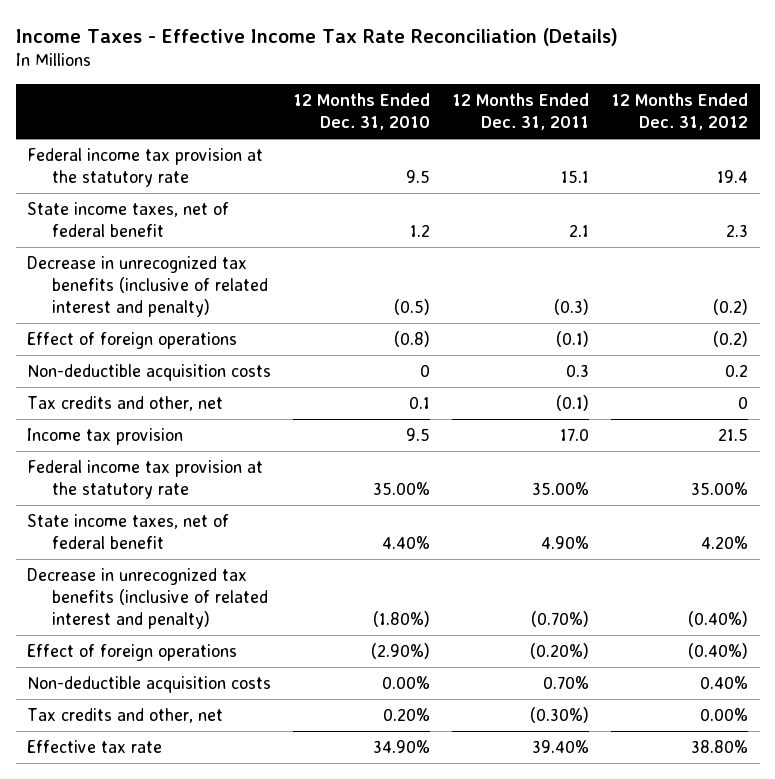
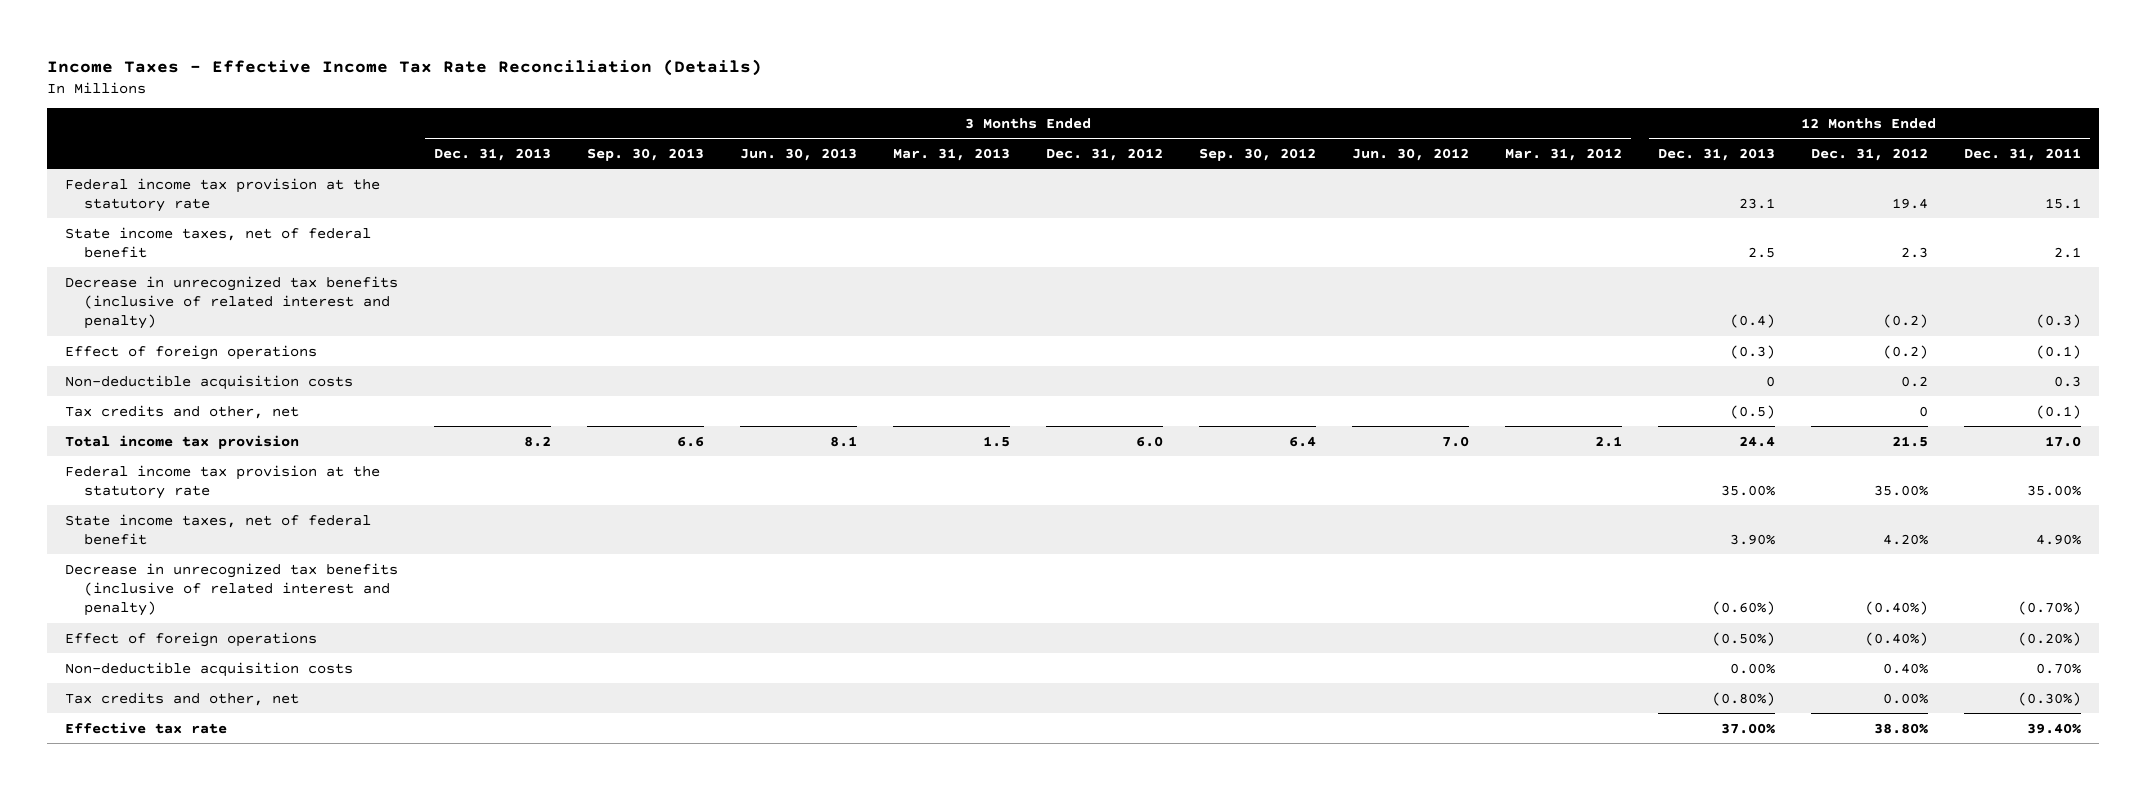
- | 12 Months Ended Dec. 31, 2010 | 12 Months Ended Dec. 31, 2011 | 12 Months Ended Dec. 31, 2012
+ | 3 Months Ended Dec. 31, 2013 | 3 Months Ended Sep. 30, 2013 | 3 Months Ended Jun. 30, 2013 | 3 Months Ended Mar. 31, 2013 | 3 Months Ended Dec. 31, 2012 | 3 Months Ended Sep. 30, 2012 | 3 Months Ended Jun. 30, 2012 | 3 Months Ended Mar. 31, 2012 | 12 Months Ended Dec. 31, 2013 | 12 Months Ended Dec. 31, 2012 | 12 Months Ended Dec. 31, 2011
- Income tax provision | 9.5 | 17.0 | 21.5
+ Total income tax provision | 8.2 | 6.6 | 8.1 | 1.5 | 6.0 | 6.4 | 7.0 | 2.1 | 24.4 | 21.5 | 17.0

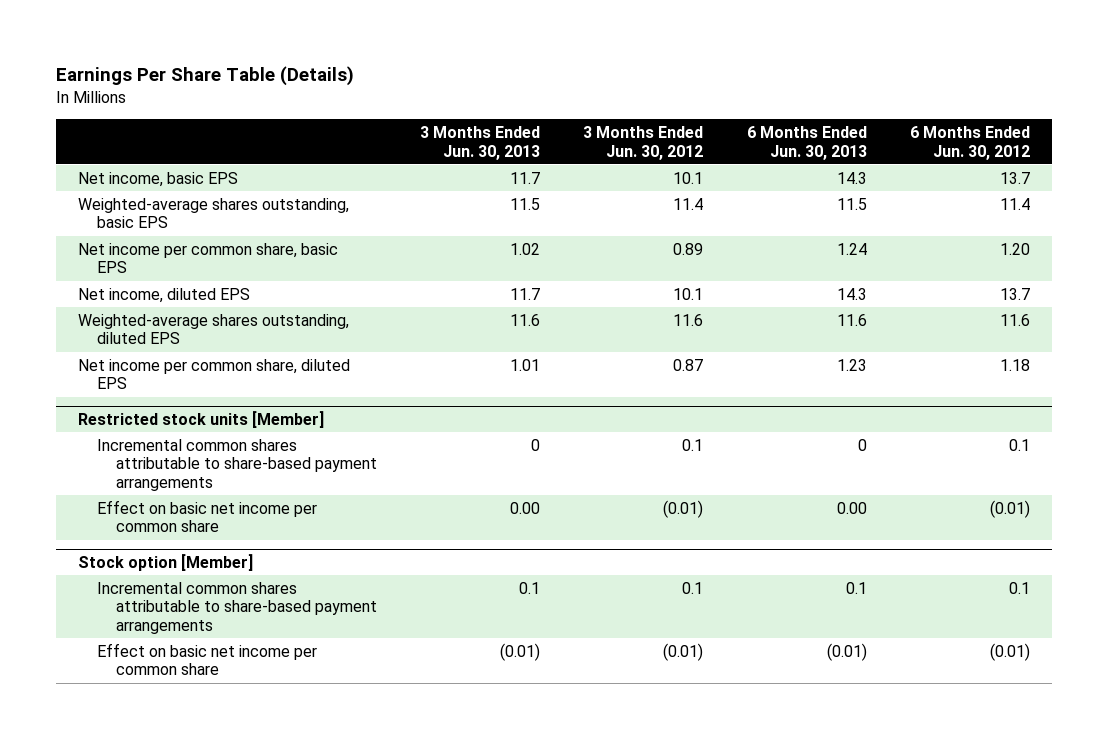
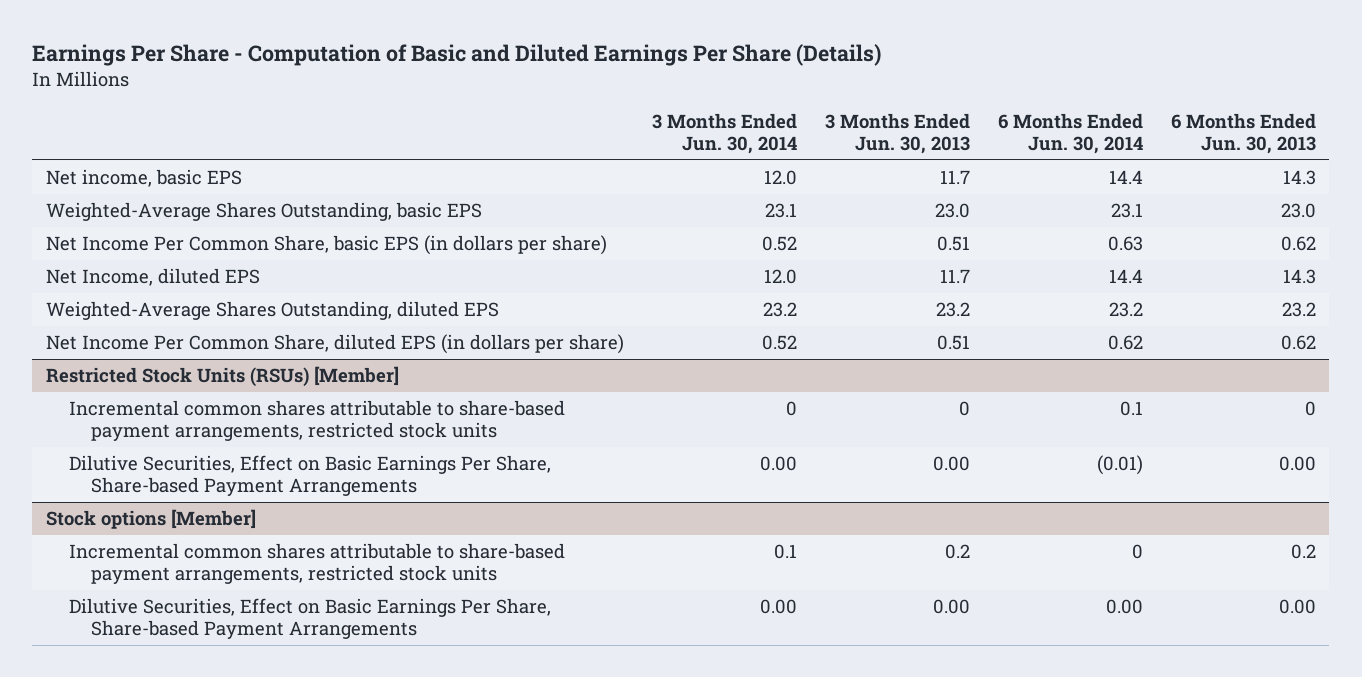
- Earnings Per Share Table (Details)
+ Earnings Per Share - Computation of Basic and Diluted Earnings Per Share (Details)
- | 3 Months Ended Jun. 30, 2013 | 3 Months Ended Jun. 30, 2012 | 6 Months Ended Jun. 30, 2013 | 6 Months Ended Jun. 30, 2012
+ | 3 Months Ended Jun. 30, 2014 | 3 Months Ended Jun. 30, 2013 | 6 Months Ended Jun. 30, 2014 | 6 Months Ended Jun. 30, 2013
- Weighted-average shares outstanding, basic EPS | 11.5 | 11.4 | 11.5 | 11.4
- Net income per common share, basic EPS | 1.02 | 0.89 | 1.24 | 1.20
- Net income, diluted EPS | 11.7 | 10.1 | 14.3 | 13.7
- Weighted-average shares outstanding, diluted EPS | 11.6 | 11.6 | 11.6 | 11.6
- Net income per common share, diluted EPS | 1.01 | 0.87 | 1.23 | 1.18
- Restricted stock units [Member]
- Incremental common shares attributable to share-based payment arrangements | 0 | 0.1 | 0 | 0.1
- Effect on basic net income per common share | 0.00 | (0.01) | 0.00 | (0.01)
- Stock option [Member]
- Incremental common shares attributable to share-based payment arrangements | 0.1 | 0.1 | 0.1 | 0.1
- Effect on basic net income per common share | (0.01) | (0.01) | (0.01) | (0.01)
+ Weighted-Average Shares Outstanding, basic EPS | 23.1 | 23.0 | 23.1 | 23.0
+ Net Income Per Common Share, basic EPS (in dollars per share) | 0.52 | 0.51 | 0.63 | 0.62
+ Net Income, diluted EPS | 12.0 | 11.7 | 14.4 | 14.3
+ Weighted-Average Shares Outstanding, diluted EPS | 23.2 | 23.2 | 23.2 | 23.2
+ Net Income Per Common Share, diluted EPS (in dollars per share) | 0.52 | 0.51 | 0.62 | 0.62
+ Restricted Stock Units (RSUs) [Member]
+ Incremental common shares attributable to share-based payment arrangements, restricted stock units | 0 | 0 | 0.1 | 0
+ Dilutive Securities, Effect on Basic Earnings Per Share, Share-based Payment Arrangements | 0.00 | 0.00 | (0.01) | 0.00
+ Stock options [Member]
+ Incremental common shares attributable to share-based payment arrangements, restricted stock units | 0.1 | 0.2 | 0 | 0.2
+ Dilutive Securities, Effect on Basic Earnings Per Share, Share-based Payment Arrangements | 0.00 | 0.00 | 0.00 | 0.00

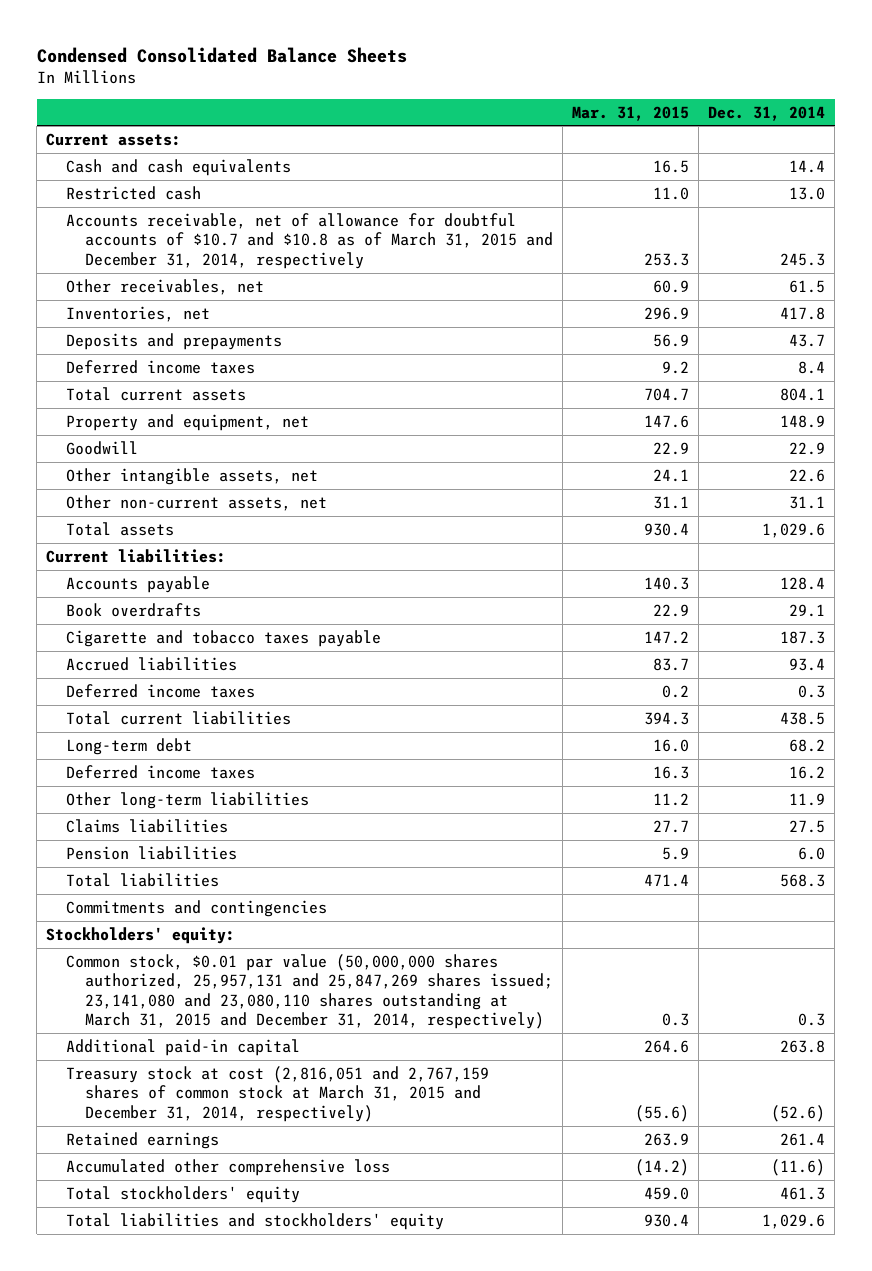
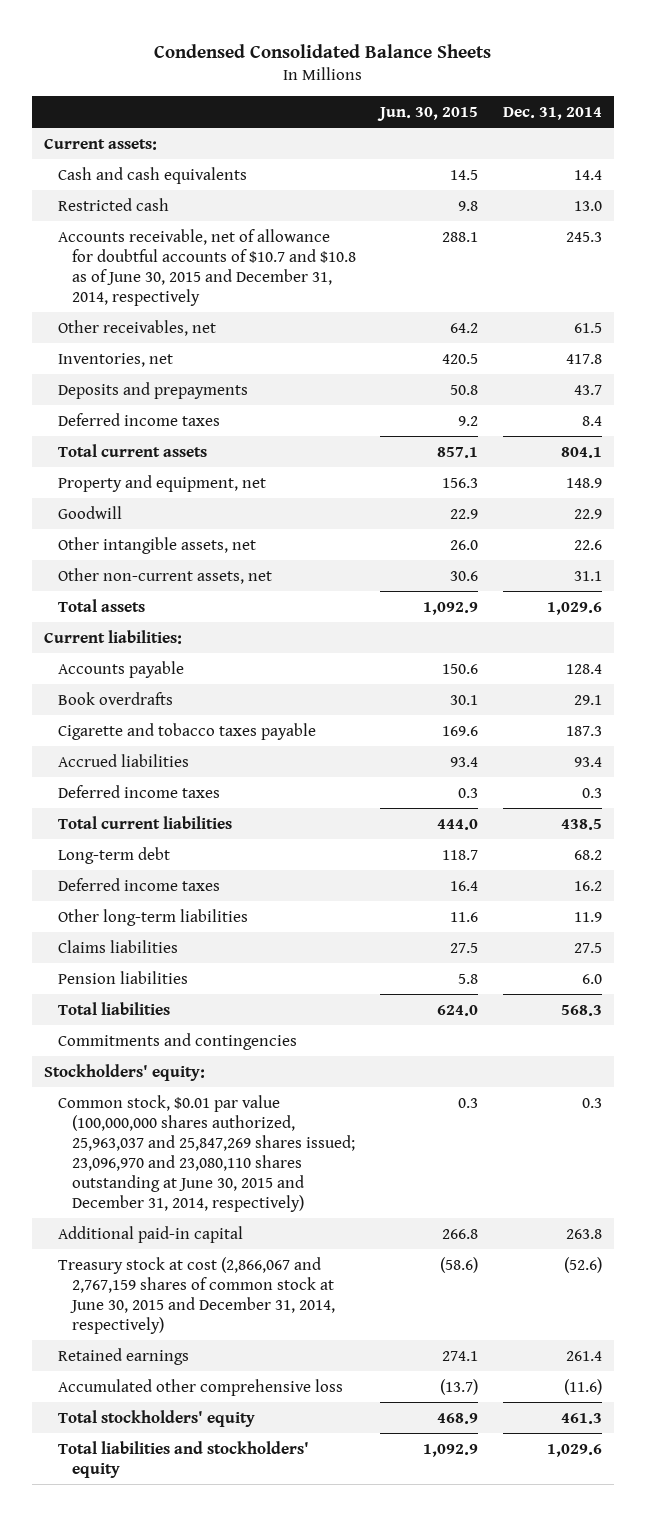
- | Mar. 31, 2015 | Dec. 31, 2014
+ | Jun. 30, 2015 | Dec. 31, 2014
- Accounts receivable, net of allowance for doubtful accounts of $10.7 and $10.8 as of March 31, 2015 and December 31, 2014, respectively | 253.3 | 245.3
+ Accounts receivable, net of allowance for doubtful accounts of $10.7 and $10.8 as of June 30, 2015 and December 31, 2014, respectively | 288.1 | 245.3
- Common stock, $0.01 par value (50,000,000 shares authorized, 25,957,131 and 25,847,269 shares issued; 23,141,080 and 23,080,110 shares outstanding at March 31, 2015 and December 31, 2014, respectively) | 0.3 | 0.3
+ Common stock, $0.01 par value (100,000,000 shares authorized, 25,963,037 and 25,847,269 shares issued; 23,096,970 and 23,080,110 shares outstanding at June 30, 2015 and December 31, 2014, respectively) | 0.3 | 0.3
- Treasury stock at cost (2,816,051 and 2,767,159 shares of common stock at March 31, 2015 and December 31, 2014, respectively) | (55.6) | (52.6)
+ Treasury stock at cost (2,866,067 and 2,767,159 shares of common stock at June 30, 2015 and December 31, 2014, respectively) | (58.6) | (52.6)

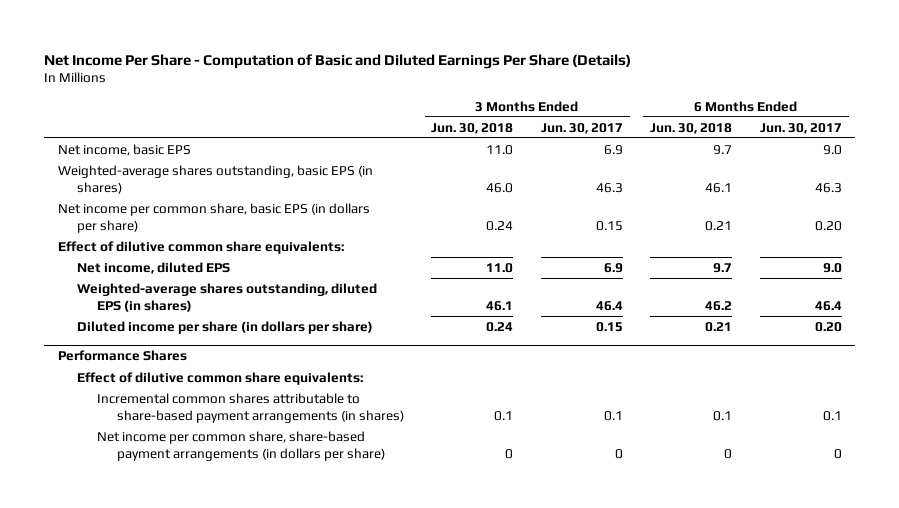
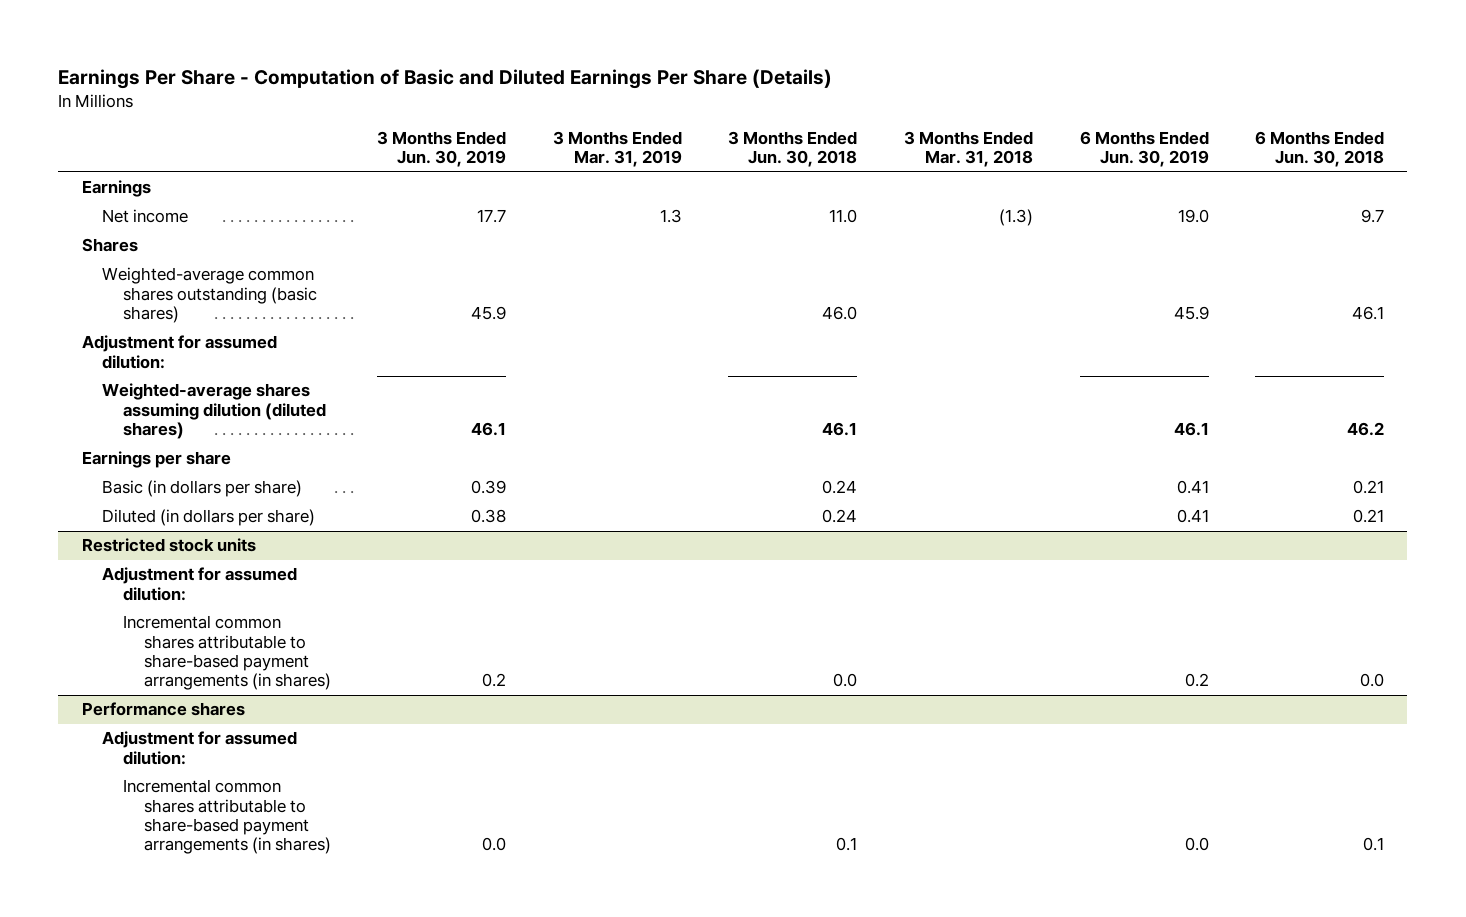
- Net Income Per Share - Computation of Basic and Diluted Earnings Per Share (Details)
+ Earnings Per Share - Computation of Basic and Diluted Earnings Per Share (Details)
- | 3 Months Ended Jun. 30, 2018 | 3 Months Ended Jun. 30, 2017 | 6 Months Ended Jun. 30, 2018 | 6 Months Ended Jun. 30, 2017
+ | 3 Months Ended Jun. 30, 2019 | 3 Months Ended Mar. 31, 2019 | 3 Months Ended Jun. 30, 2018 | 3 Months Ended Mar. 31, 2018 | 6 Months Ended Jun. 30, 2019 | 6 Months Ended Jun. 30, 2018
- Net income, basic EPS | 11.0 | 6.9 | 9.7 | 9.0
- Weighted-average shares outstanding, basic EPS (in shares) | 46.0 | 46.3 | 46.1 | 46.3
- Net income per common share, basic EPS (in dollars per share) | 0.24 | 0.15 | 0.21 | 0.20
- Effect of dilutive common share equivalents:
- Net income, diluted EPS | 11.0 | 6.9 | 9.7 | 9.0
- Weighted-average shares outstanding, diluted EPS (in shares) | 46.1 | 46.4 | 46.2 | 46.4
- Diluted income per share (in dollars per share) | 0.24 | 0.15 | 0.21 | 0.20
- Performance Shares
- Effect of dilutive common share equivalents:
+ Earnings
+ Net income | 17.7 | 1.3 | 11.0 | (1.3) | 19.0 | 9.7
+ Shares
+ Weighted-average common shares outstanding (basic shares) | 45.9 | | 46.0 | | 45.9 | 46.1
+ Adjustment for assumed dilution:
+ Weighted-average shares assuming dilution (diluted shares) | 46.1 | | 46.1 | | 46.1 | 46.2
+ Earnings per share
+ Basic (in dollars per share) | 0.39 | | 0.24 | | 0.41 | 0.21
+ Diluted (in dollars per share) | 0.38 | | 0.24 | | 0.41 | 0.21
+ Restricted stock units
+ Adjustment for assumed dilution:
+ Incremental common shares attributable to share-based payment arrangements (in shares) | 0.2 | | 0.0 | | 0.2 | 0.0
+ Performance shares
+ Adjustment for assumed dilution:
- Net income per common share, share-based payment arrangements (in dollars per share) | 0 | 0 | 0 | 0

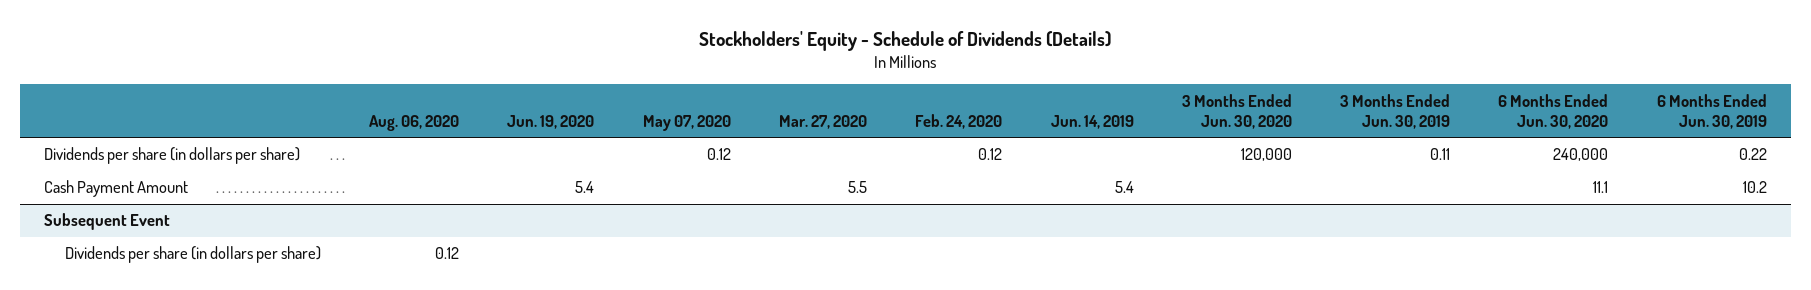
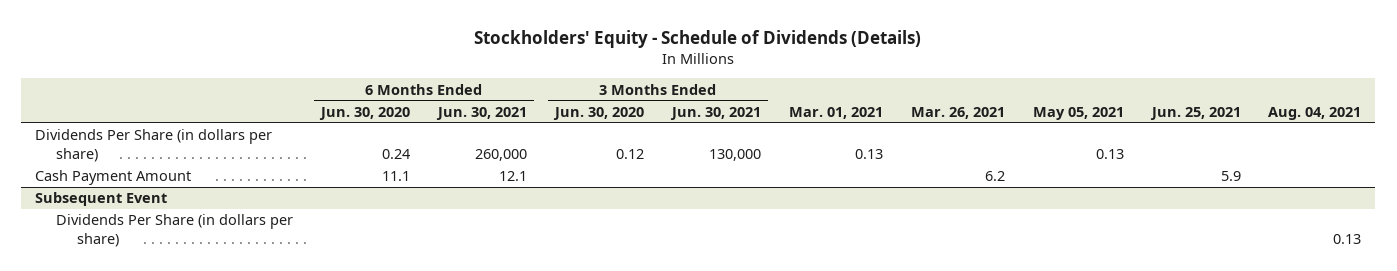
- | Aug. 06, 2020 | Jun. 19, 2020 | May 07, 2020 | Mar. 27, 2020 | Feb. 24, 2020 | Jun. 14, 2019 | 3 Months Ended Jun. 30, 2020 | 3 Months Ended Jun. 30, 2019 | 6 Months Ended Jun. 30, 2020 | 6 Months Ended Jun. 30, 2019
+ | 6 Months Ended Jun. 30, 2020 | 6 Months Ended Jun. 30, 2021 | 3 Months Ended Jun. 30, 2020 | 3 Months Ended Jun. 30, 2021 | Mar. 01, 2021 | Mar. 26, 2021 | May 05, 2021 | Jun. 25, 2021 | Aug. 04, 2021
- Dividends per share (in dollars per share) | | | 0.12 | | 0.12 | | 120,000 | 0.11 | 240,000 | 0.22
+ Dividends Per Share (in dollars per share) | 0.24 | 260,000 | 0.12 | 130,000 | 0.13 | | 0.13 | |
@ Subsequent Event
- Dividends per share (in dollars per share) | 0.12 | | | | | | | | |
+ Dividends Per Share (in dollars per share) | | | | | | | | | 0.13

